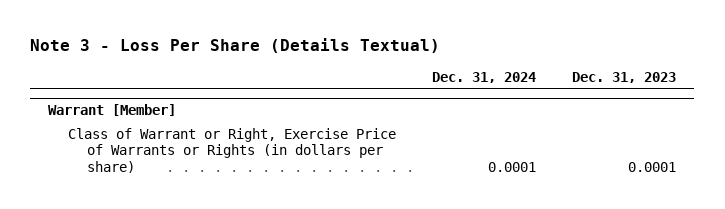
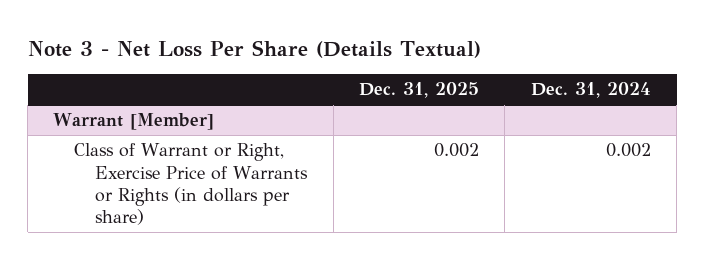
- Note 3 - Loss Per Share (Details Textual)
+ Note 3 - Net Loss Per Share (Details Textual)
- | Dec. 31, 2024 | Dec. 31, 2023
+ | Dec. 31, 2025 | Dec. 31, 2024
@ Warrant [Member]
- Class of Warrant or Right, Exercise Price of Warrants or Rights (in dollars per share) | 0.0001 | 0.0001
+ Class of Warrant or Right, Exercise Price of Warrants or Rights (in dollars per share) | 0.002 | 0.002

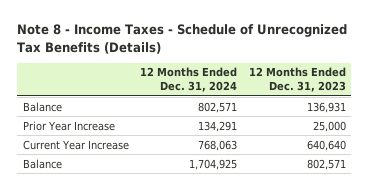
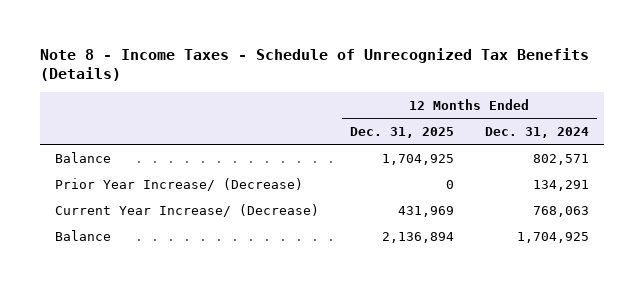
- | 12 Months Ended Dec. 31, 2024 | 12 Months Ended Dec. 31, 2023
+ | 12 Months Ended Dec. 31, 2025 | 12 Months Ended Dec. 31, 2024
- Prior Year Increase | 134,291 | 25,000
- Current Year Increase | 768,063 | 640,640
+ Prior Year Increase/ (Decrease) | 0 | 134,291
+ Current Year Increase/ (Decrease) | 431,969 | 768,063

